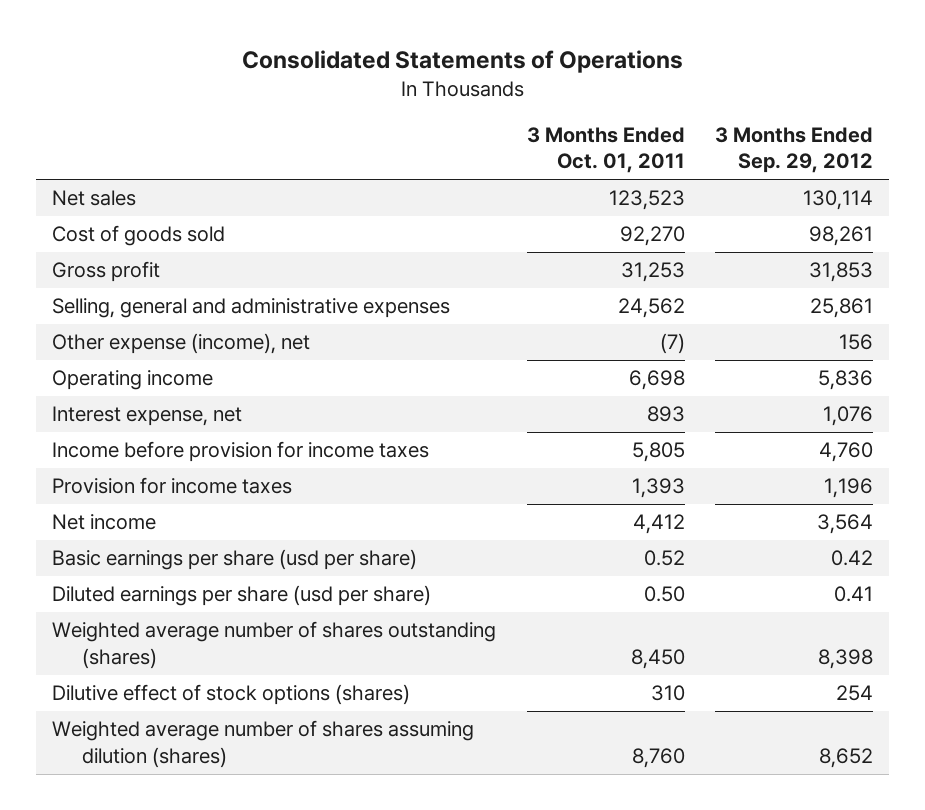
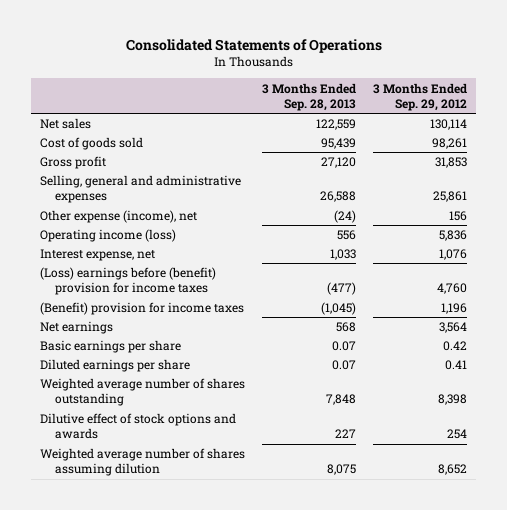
- | 3 Months Ended Oct. 01, 2011 | 3 Months Ended Sep. 29, 2012
+ | 3 Months Ended Sep. 28, 2013 | 3 Months Ended Sep. 29, 2012
- Operating income | 6,698 | 5,836
+ Operating income (loss) | 556 | 5,836
- Income before provision for income taxes | 5,805 | 4,760
- Provision for income taxes | 1,393 | 1,196
- Net income | 4,412 | 3,564
- Basic earnings per share (usd per share) | 0.52 | 0.42
- Diluted earnings per share (usd per share) | 0.50 | 0.41
- Weighted average number of shares outstanding (shares) | 8,450 | 8,398
- Dilutive effect of stock options (shares) | 310 | 254
- Weighted average number of shares assuming dilution (shares) | 8,760 | 8,652
+ (Loss) earnings before (benefit) provision for income taxes | (477) | 4,760
+ (Benefit) provision for income taxes | (1,045) | 1,196
+ Net earnings | 568 | 3,564
+ Basic earnings per share | 0.07 | 0.42
+ Diluted earnings per share | 0.07 | 0.41
+ Weighted average number of shares outstanding | 7,848 | 8,398
+ Dilutive effect of stock options and awards | 227 | 254
+ Weighted average number of shares assuming dilution | 8,075 | 8,652

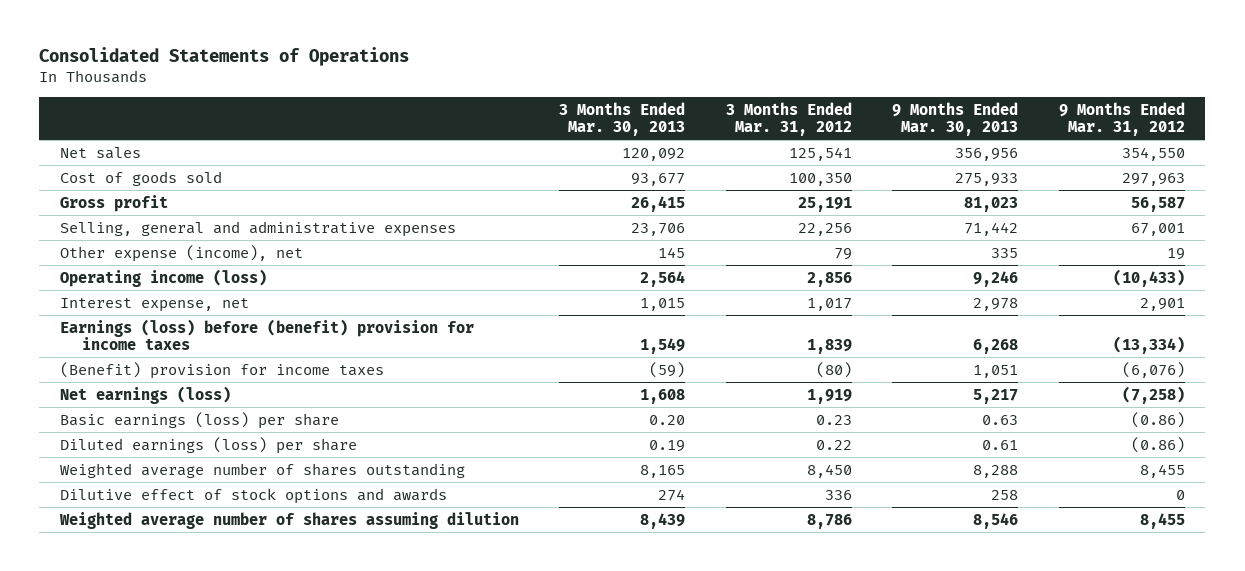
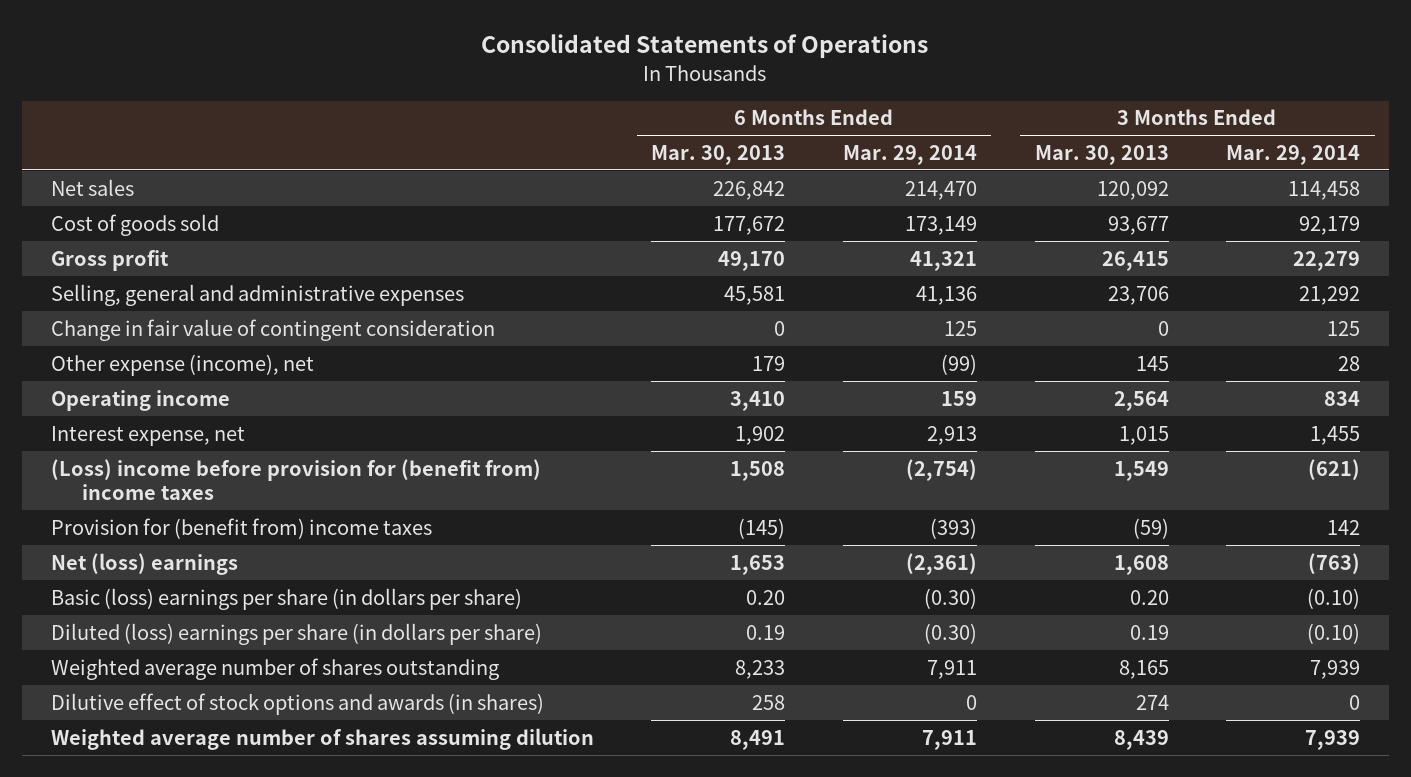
- | 3 Months Ended Mar. 30, 2013 | 3 Months Ended Mar. 31, 2012 | 9 Months Ended Mar. 30, 2013 | 9 Months Ended Mar. 31, 2012
+ | 6 Months Ended Mar. 30, 2013 | 6 Months Ended Mar. 29, 2014 | 3 Months Ended Mar. 30, 2013 | 3 Months Ended Mar. 29, 2014
+ Change in fair value of contingent consideration | 0 | 125 | 0 | 125
- Operating income (loss) | 2,564 | 2,856 | 9,246 | (10,433)
+ Operating income | 3,410 | 159 | 2,564 | 834
- Earnings (loss) before (benefit) provision for income taxes | 1,549 | 1,839 | 6,268 | (13,334)
- (Benefit) provision for income taxes | (59) | (80) | 1,051 | (6,076)
- Net earnings (loss) | 1,608 | 1,919 | 5,217 | (7,258)
- Basic earnings (loss) per share | 0.20 | 0.23 | 0.63 | (0.86)
- Diluted earnings (loss) per share | 0.19 | 0.22 | 0.61 | (0.86)
+ (Loss) income before provision for (benefit from) income taxes | 1,508 | (2,754) | 1,549 | (621)
+ Provision for (benefit from) income taxes | (145) | (393) | (59) | 142
+ Net (loss) earnings | 1,653 | (2,361) | 1,608 | (763)
+ Basic (loss) earnings per share (in dollars per share) | 0.20 | (0.30) | 0.20 | (0.10)
+ Diluted (loss) earnings per share (in dollars per share) | 0.19 | (0.30) | 0.19 | (0.10)
- Dilutive effect of stock options and awards | 274 | 336 | 258 | 0
+ Dilutive effect of stock options and awards (in shares) | 258 | 0 | 274 | 0

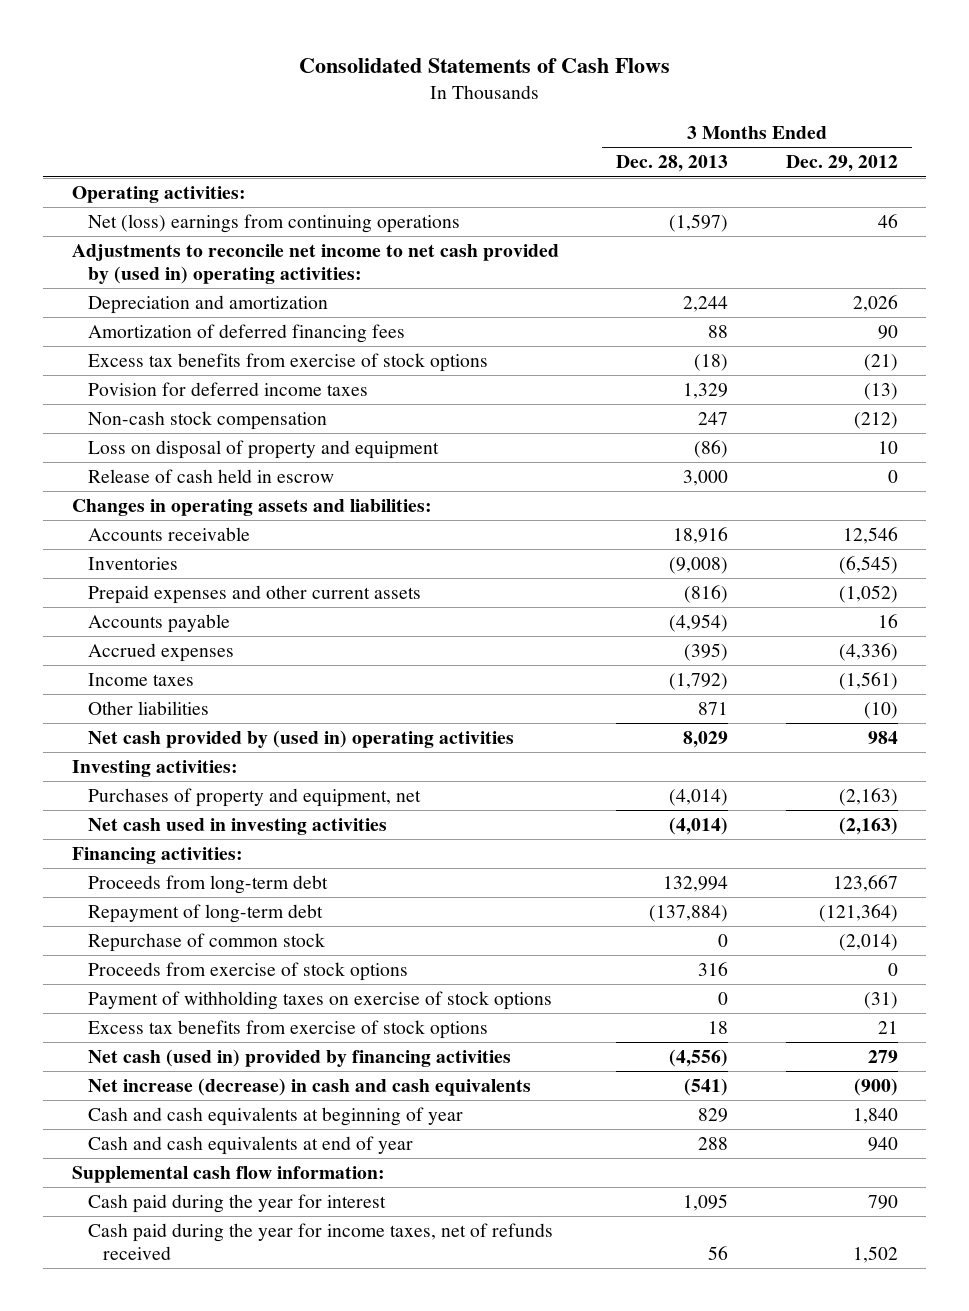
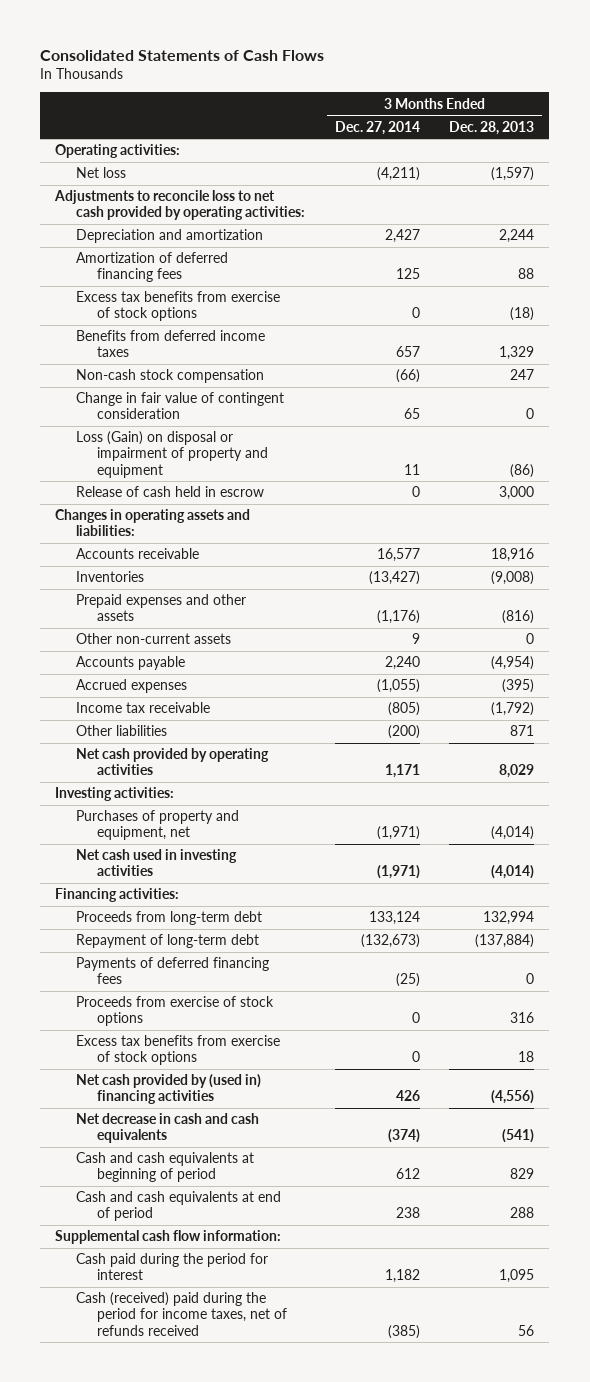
- | 3 Months Ended Dec. 28, 2013 | 3 Months Ended Dec. 29, 2012
+ | 3 Months Ended Dec. 27, 2014 | 3 Months Ended Dec. 28, 2013
- Net (loss) earnings from continuing operations | (1,597) | 46
- Adjustments to reconcile net income to net cash provided by (used in) operating activities:
+ Net loss | (4,211) | (1,597)
+ Adjustments to reconcile loss to net cash provided by operating activities:
- Povision for deferred income taxes | 1,329 | (13)
+ Benefits from deferred income taxes | 657 | 1,329
- Loss on disposal of property and equipment | (86) | 10
+ Change in fair value of contingent consideration | 65 | 0
+ Loss (Gain) on disposal or impairment of property and equipment | 11 | (86)
- Prepaid expenses and other current assets | (816) | (1,052)
+ Prepaid expenses and other assets | (1,176) | (816)
+ Other non-current assets | 9 | 0
- Income taxes | (1,792) | (1,561)
+ Income tax receivable | (805) | (1,792)
- Net cash provided by (used in) operating activities | 8,029 | 984
+ Net cash provided by operating activities | 1,171 | 8,029
- Repurchase of common stock | 0 | (2,014)
+ Payments of deferred financing fees | (25) | 0
- Payment of withholding taxes on exercise of stock options | 0 | (31)
- Net cash (used in) provided by financing activities | (4,556) | 279
- Net increase (decrease) in cash and cash equivalents | (541) | (900)
- Cash and cash equivalents at beginning of year | 829 | 1,840
- Cash and cash equivalents at end of year | 288 | 940
+ Net cash provided by (used in) financing activities | 426 | (4,556)
+ Net decrease in cash and cash equivalents | (374) | (541)
+ Cash and cash equivalents at beginning of period | 612 | 829
+ Cash and cash equivalents at end of period | 238 | 288
- Cash paid during the year for interest | 1,095 | 790
- Cash paid during the year for income taxes, net of refunds received | 56 | 1,502
+ Cash paid during the period for interest | 1,182 | 1,095
+ Cash (received) paid during the period for income taxes, net of refunds received | (385) | 56

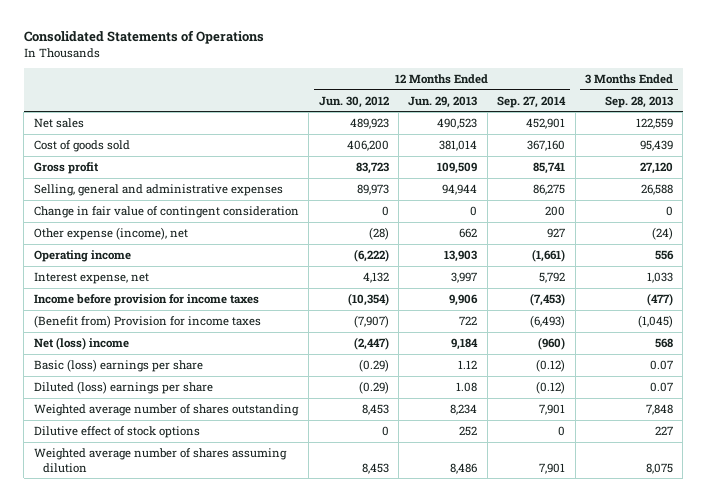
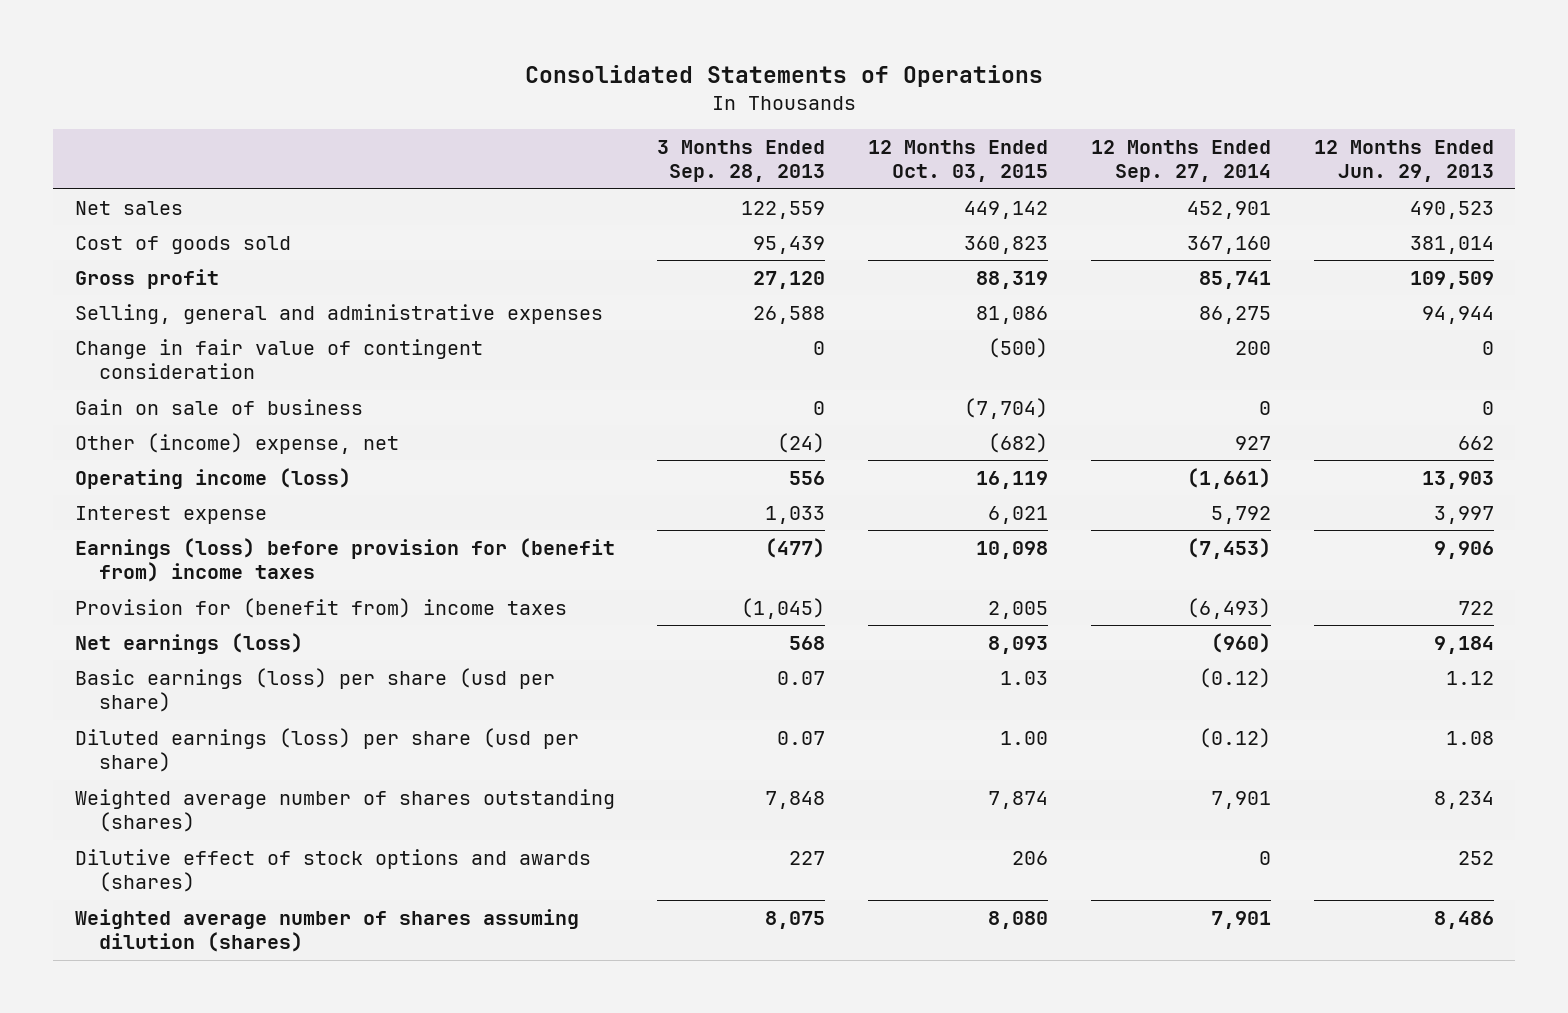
- | 12 Months Ended Jun. 30, 2012 | 12 Months Ended Jun. 29, 2013 | 12 Months Ended Sep. 27, 2014 | 3 Months Ended Sep. 28, 2013
+ | 3 Months Ended Sep. 28, 2013 | 12 Months Ended Oct. 03, 2015 | 12 Months Ended Sep. 27, 2014 | 12 Months Ended Jun. 29, 2013
- Other expense (income), net | (28) | 662 | 927 | (24)
- Operating income | (6,222) | 13,903 | (1,661) | 556
- Interest expense, net | 4,132 | 3,997 | 5,792 | 1,033
- Income before provision for income taxes | (10,354) | 9,906 | (7,453) | (477)
- (Benefit from) Provision for income taxes | (7,907) | 722 | (6,493) | (1,045)
- Net (loss) income | (2,447) | 9,184 | (960) | 568
- Basic (loss) earnings per share | (0.29) | 1.12 | (0.12) | 0.07
- Diluted (loss) earnings per share | (0.29) | 1.08 | (0.12) | 0.07
- Weighted average number of shares outstanding | 8,453 | 8,234 | 7,901 | 7,848
- Dilutive effect of stock options | 0 | 252 | 0 | 227
- Weighted average number of shares assuming dilution | 8,453 | 8,486 | 7,901 | 8,075
+ Gain on sale of business | 0 | (7,704) | 0 | 0
+ Other (income) expense, net | (24) | (682) | 927 | 662
+ Operating income (loss) | 556 | 16,119 | (1,661) | 13,903
+ Interest expense | 1,033 | 6,021 | 5,792 | 3,997
+ Earnings (loss) before provision for (benefit from) income taxes | (477) | 10,098 | (7,453) | 9,906
+ Provision for (benefit from) income taxes | (1,045) | 2,005 | (6,493) | 722
+ Net earnings (loss) | 568 | 8,093 | (960) | 9,184
+ Basic earnings (loss) per share (usd per share) | 0.07 | 1.03 | (0.12) | 1.12
+ Diluted earnings (loss) per share (usd per share) | 0.07 | 1.00 | (0.12) | 1.08
+ Weighted average number of shares outstanding (shares) | 7,848 | 7,874 | 7,901 | 8,234
+ Dilutive effect of stock options and awards (shares) | 227 | 206 | 0 | 252
+ Weighted average number of shares assuming dilution (shares) | 8,075 | 8,080 | 7,901 | 8,486

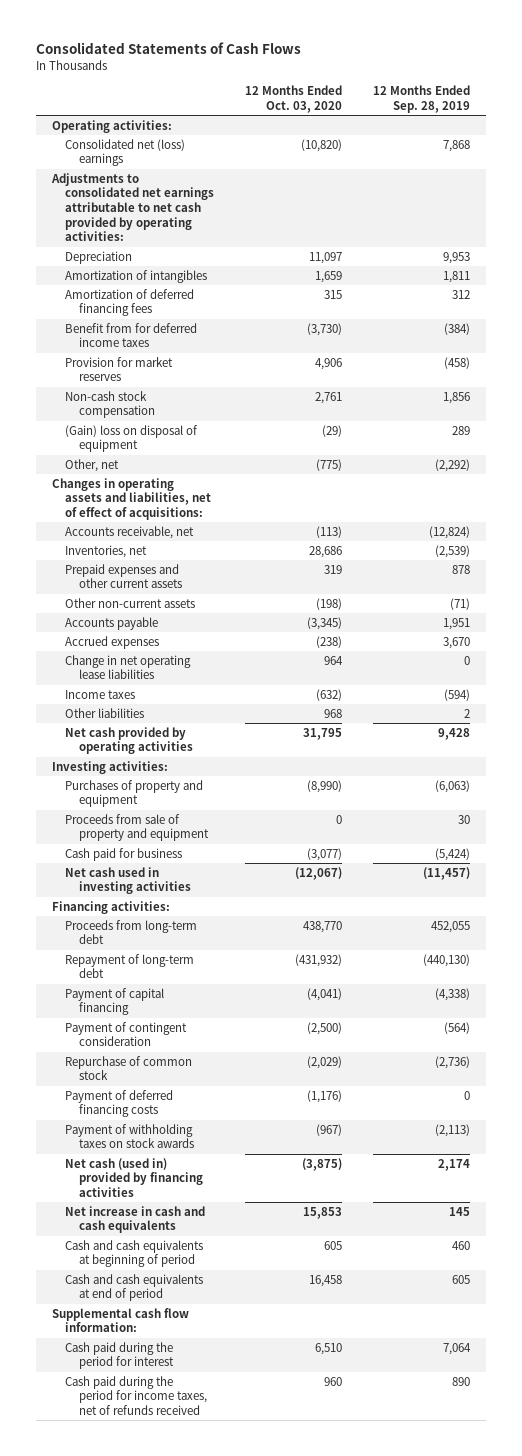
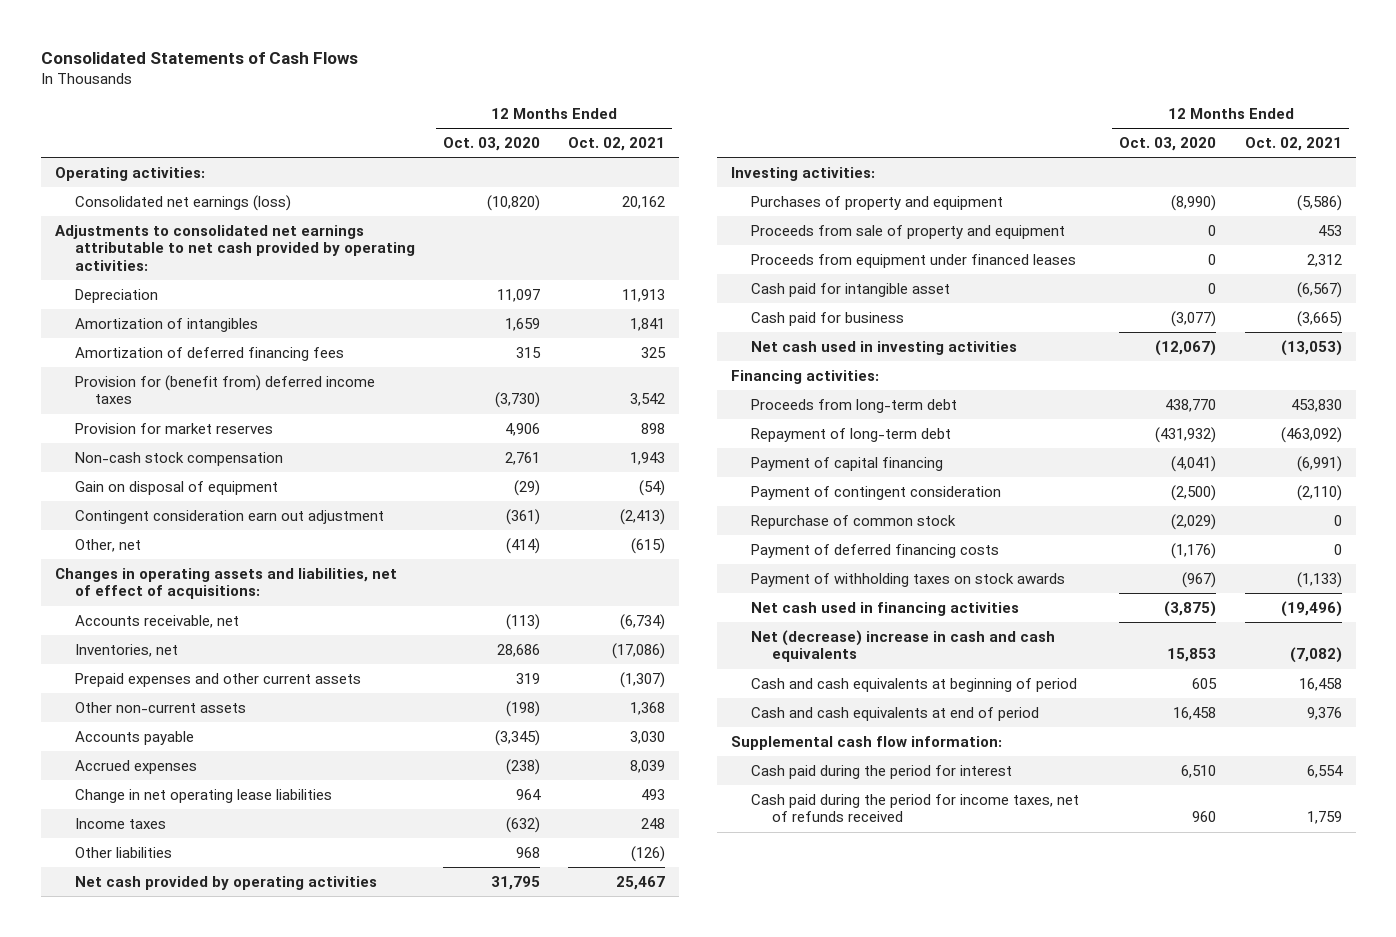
- | 12 Months Ended Oct. 03, 2020 | 12 Months Ended Sep. 28, 2019
+ | 12 Months Ended Oct. 03, 2020 | 12 Months Ended Oct. 02, 2021
- Consolidated net (loss) earnings | (10,820) | 7,868
+ Consolidated net earnings (loss) | (10,820) | 20,162
- Benefit from for deferred income taxes | (3,730) | (384)
+ Provision for (benefit from) deferred income taxes | (3,730) | 3,542
- (Gain) loss on disposal of equipment | (29) | 289
- Other, net | (775) | (2,292)
+ Gain on disposal of equipment | (29) | (54)
+ Contingent consideration earn out adjustment | (361) | (2,413)
+ Other, net | (414) | (615)
+ Proceeds from equipment under financed leases | 0 | 2,312
+ Cash paid for intangible asset | 0 | (6,567)
- Net cash (used in) provided by financing activities | (3,875) | 2,174
- Net increase in cash and cash equivalents | 15,853 | 145
+ Net cash used in financing activities | (3,875) | (19,496)
+ Net (decrease) increase in cash and cash equivalents | 15,853 | (7,082)

